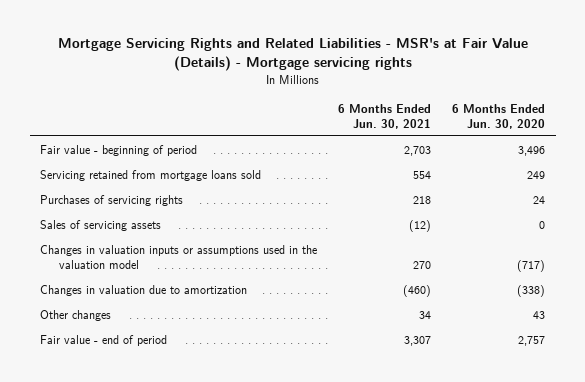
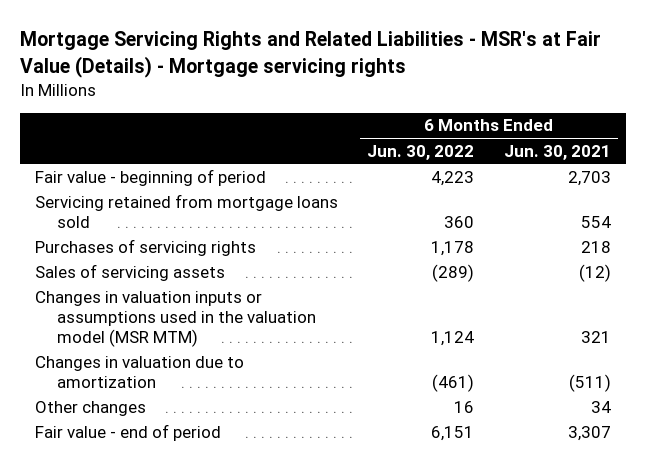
- | 6 Months Ended Jun. 30, 2021 | 6 Months Ended Jun. 30, 2020
+ | 6 Months Ended Jun. 30, 2022 | 6 Months Ended Jun. 30, 2021
- Changes in valuation inputs or assumptions used in the valuation model | 270 | (717)
- Changes in valuation due to amortization | (460) | (338)
+ Changes in valuation inputs or assumptions used in the valuation model (MSR MTM) | 1,124 | 321
+ Changes in valuation due to amortization | (461) | (511)

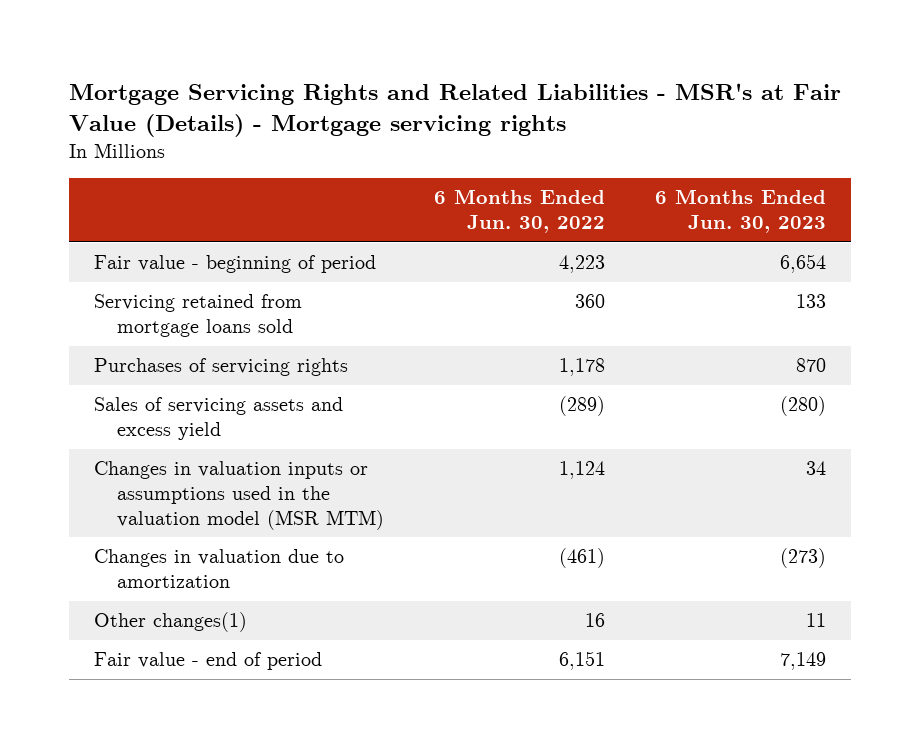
- | 6 Months Ended Jun. 30, 2022 | 6 Months Ended Jun. 30, 2021
+ | 6 Months Ended Jun. 30, 2022 | 6 Months Ended Jun. 30, 2023
- Sales of servicing assets | (289) | (12)
+ Sales of servicing assets and excess yield | (289) | (280)
- Other changes | 16 | 34
+ Other changes(1) | 16 | 11

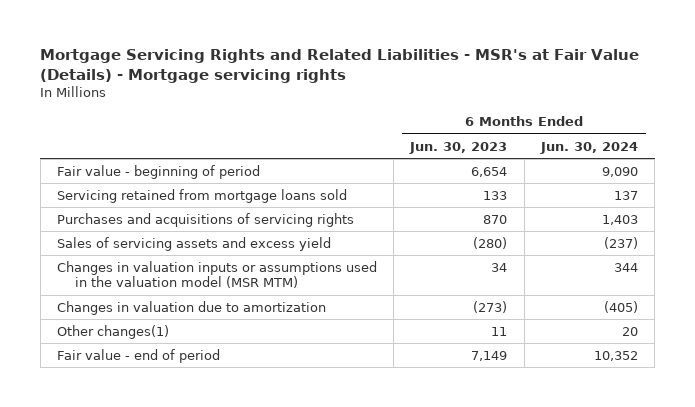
- | 6 Months Ended Jun. 30, 2022 | 6 Months Ended Jun. 30, 2023
+ | 6 Months Ended Jun. 30, 2023 | 6 Months Ended Jun. 30, 2024
- Purchases of servicing rights | 1,178 | 870
+ Purchases and acquisitions of servicing rights | 870 | 1,403

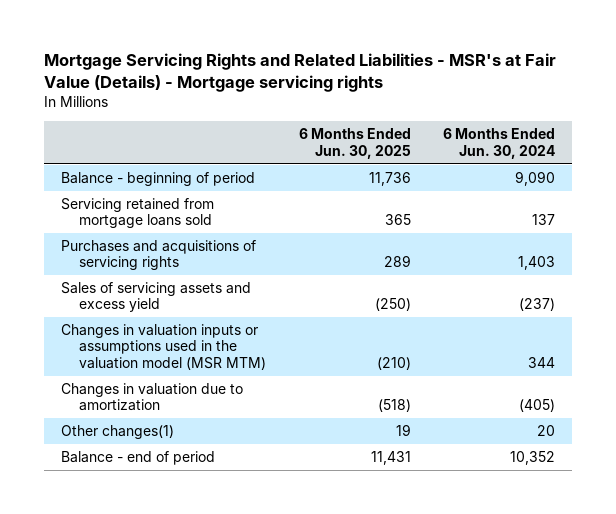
- | 6 Months Ended Jun. 30, 2023 | 6 Months Ended Jun. 30, 2024
+ | 6 Months Ended Jun. 30, 2025 | 6 Months Ended Jun. 30, 2024
- Fair value - beginning of period | 6,654 | 9,090
+ Balance - beginning of period | 11,736 | 9,090
- Fair value - end of period | 7,149 | 10,352
+ Balance - end of period | 11,431 | 10,352

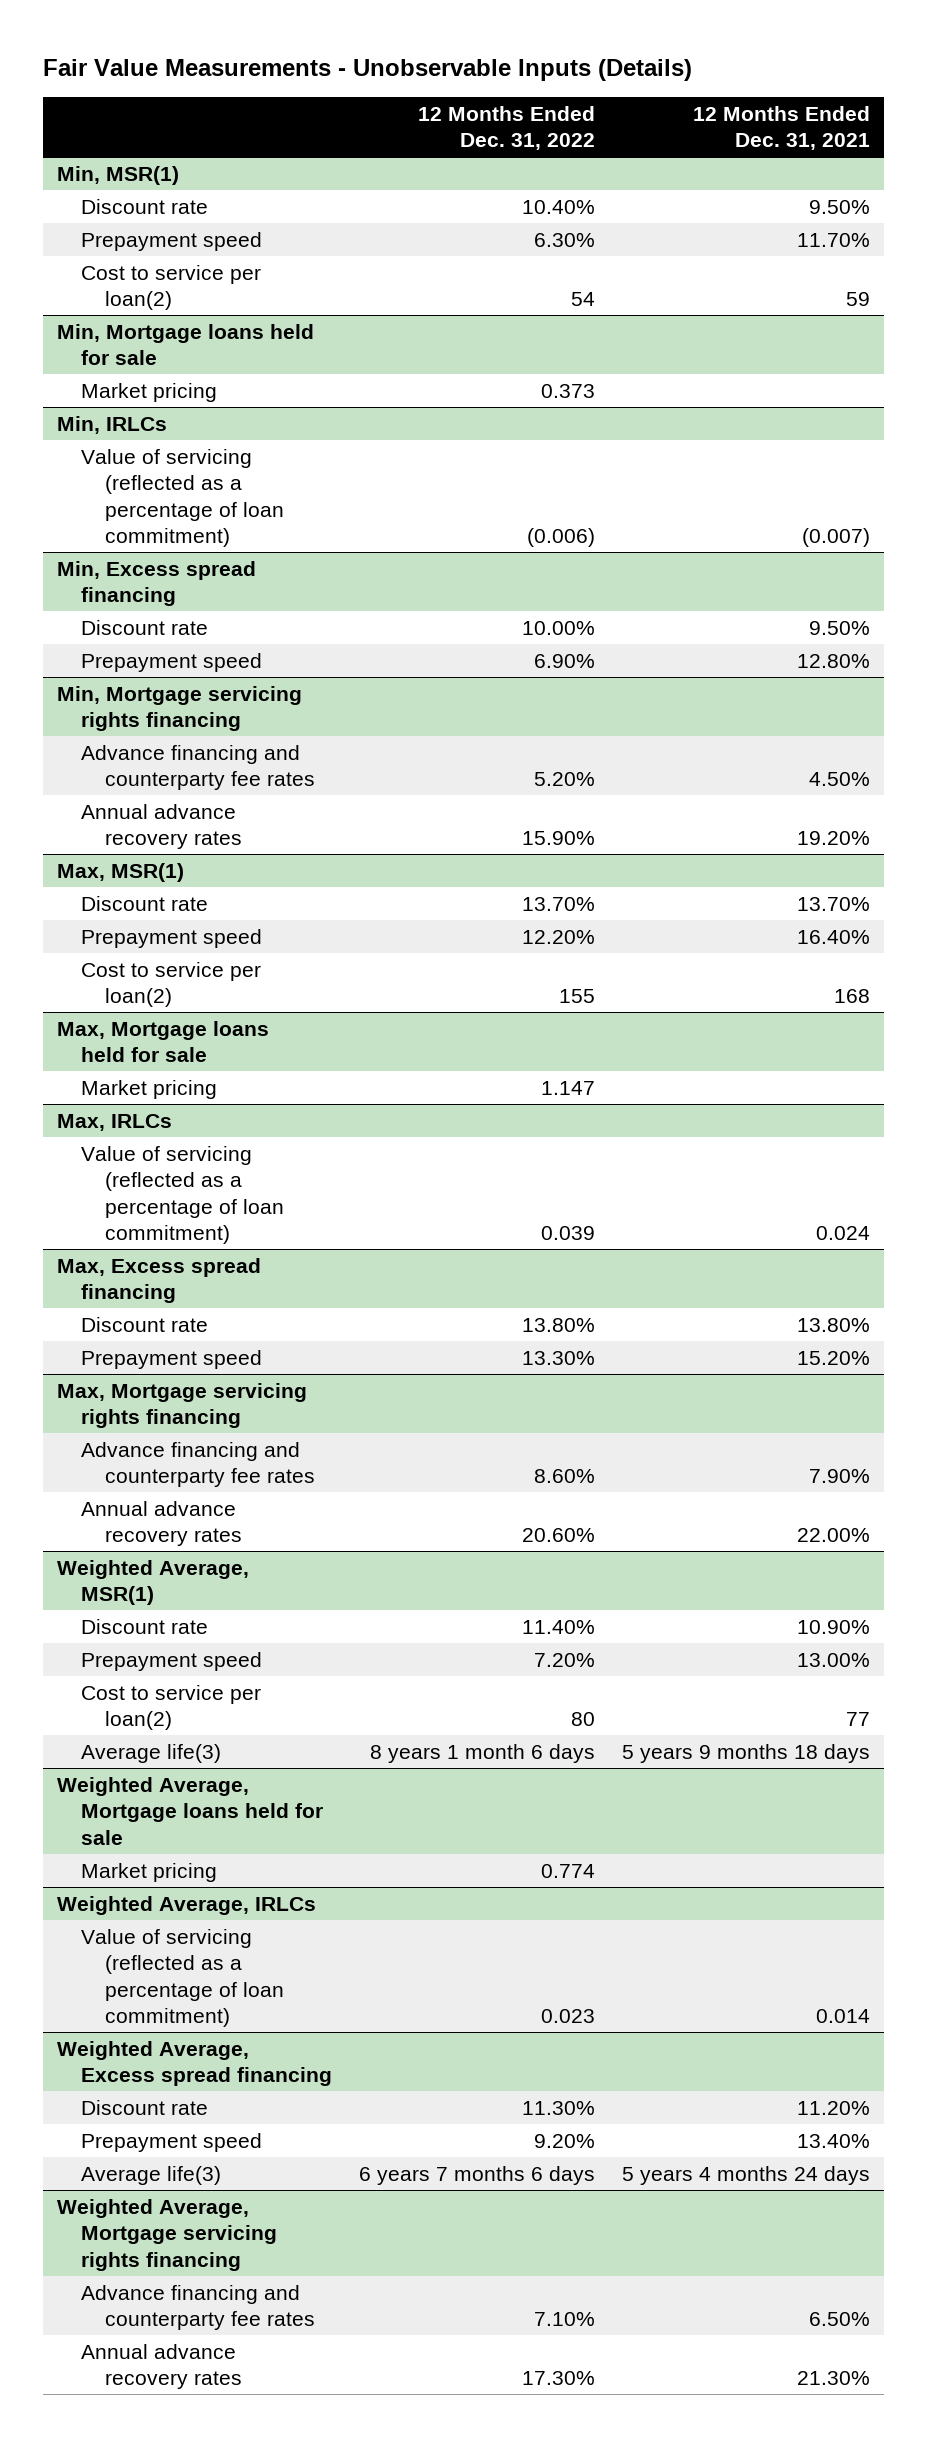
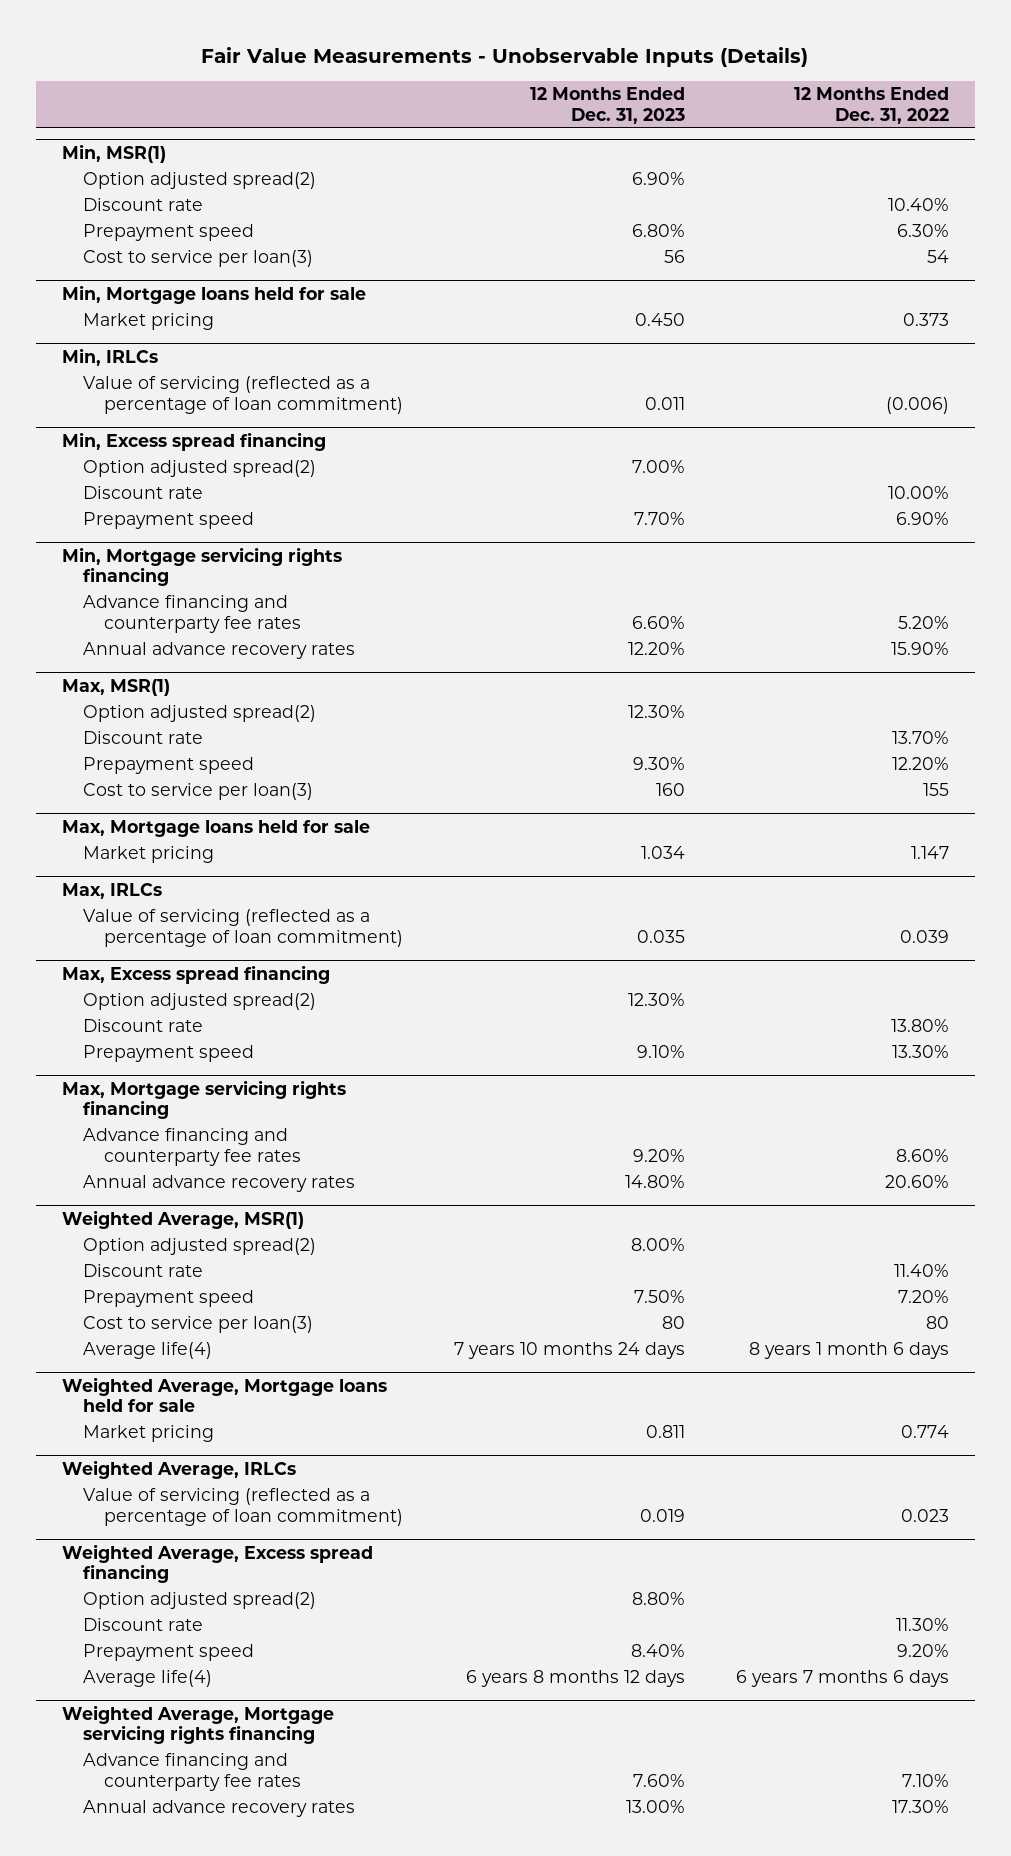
- | 12 Months Ended Dec. 31, 2022 | 12 Months Ended Dec. 31, 2021
+ | 12 Months Ended Dec. 31, 2023 | 12 Months Ended Dec. 31, 2022
@ Min, MSR(1)
+ Option adjusted spread(2) | 6.90% |
- Cost to service per loan(2) | 54 | 59
+ Cost to service per loan(3) | 56 | 54
@ Min, Excess spread financing
+ Option adjusted spread(2) | 7.00% |
@ Max, MSR(1)
+ Option adjusted spread(2) | 12.30% |
- Cost to service per loan(2) | 155 | 168
+ Cost to service per loan(3) | 160 | 155
@ Max, Excess spread financing
+ Option adjusted spread(2) | 12.30% |
@ Weighted Average, MSR(1)
+ Option adjusted spread(2) | 8.00% |
- Cost to service per loan(2) | 80 | 77
- Average life(3) | 8 years 1 month 6 days | 5 years 9 months 18 days
+ Cost to service per loan(3) | 80 | 80
+ Average life(4) | 7 years 10 months 24 days | 8 years 1 month 6 days
@ Weighted Average, Excess spread financing
+ Option adjusted spread(2) | 8.80% |
- Average life(3) | 6 years 7 months 6 days | 5 years 4 months 24 days
+ Average life(4) | 6 years 8 months 12 days | 6 years 7 months 6 days

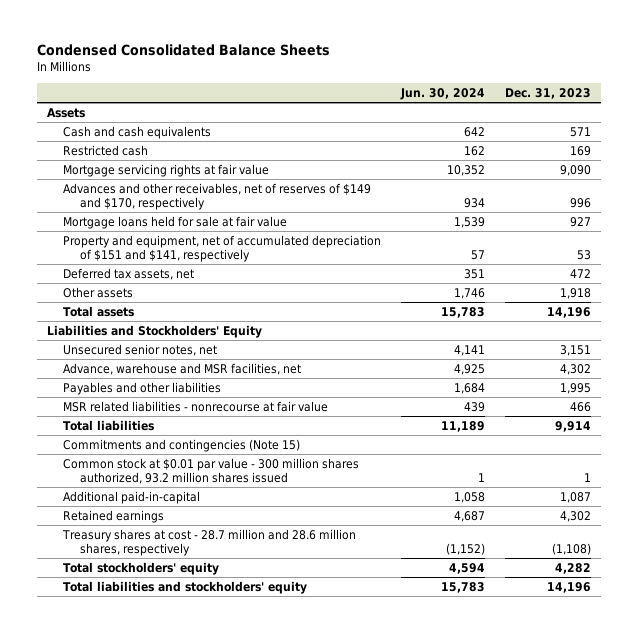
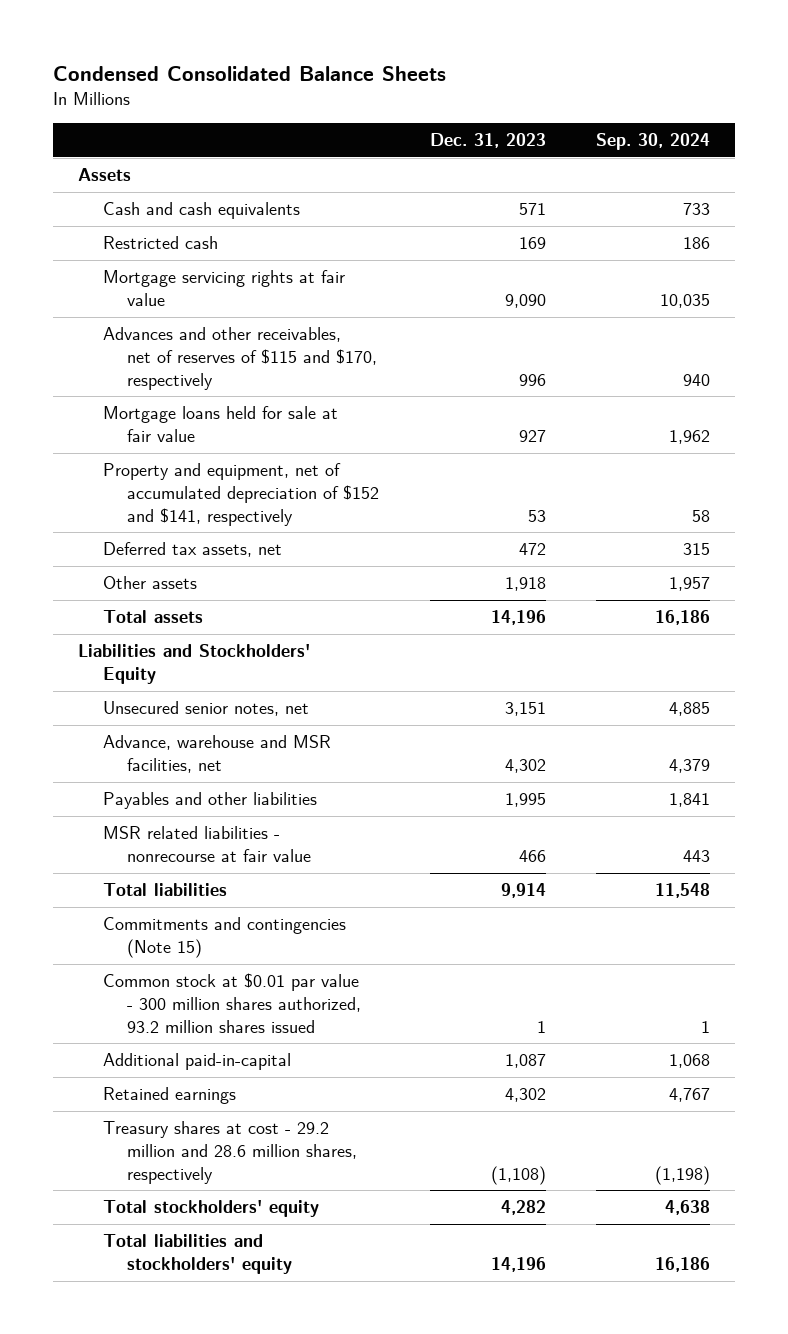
- | Jun. 30, 2024 | Dec. 31, 2023
+ | Dec. 31, 2023 | Sep. 30, 2024
- Advances and other receivables, net of reserves of $149 and $170, respectively | 934 | 996
+ Advances and other receivables, net of reserves of $115 and $170, respectively | 996 | 940
- Property and equipment, net of accumulated depreciation of $151 and $141, respectively | 57 | 53
+ Property and equipment, net of accumulated depreciation of $152 and $141, respectively | 53 | 58
- Treasury shares at cost - 28.7 million and 28.6 million shares, respectively | (1,152) | (1,108)
+ Treasury shares at cost - 29.2 million and 28.6 million shares, respectively | (1,108) | (1,198)

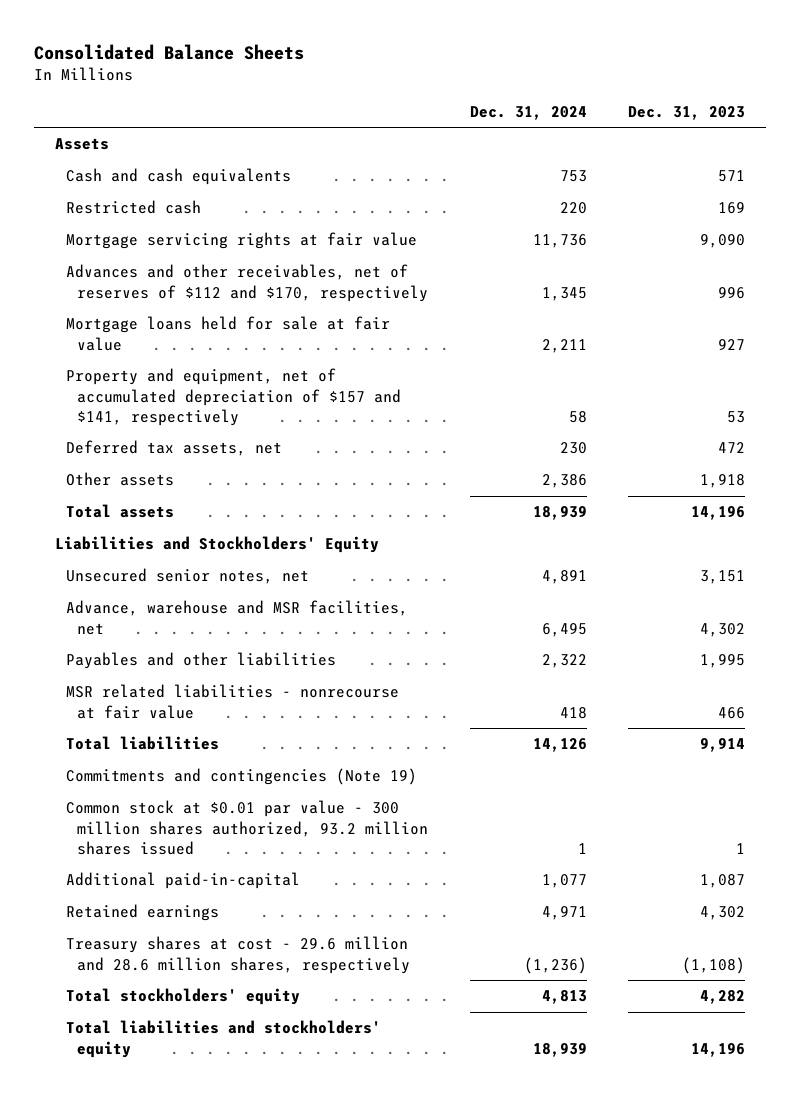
- Condensed Consolidated Balance Sheets
+ Consolidated Balance Sheets
- | Dec. 31, 2023 | Sep. 30, 2024
+ | Dec. 31, 2024 | Dec. 31, 2023
- Advances and other receivables, net of reserves of $115 and $170, respectively | 996 | 940
+ Advances and other receivables, net of reserves of $112 and $170, respectively | 1,345 | 996
- Property and equipment, net of accumulated depreciation of $152 and $141, respectively | 53 | 58
+ Property and equipment, net of accumulated depreciation of $157 and $141, respectively | 58 | 53
- Commitments and contingencies (Note 15)
+ Commitments and contingencies (Note 19)
- Treasury shares at cost - 29.2 million and 28.6 million shares, respectively | (1,108) | (1,198)
+ Treasury shares at cost - 29.6 million and 28.6 million shares, respectively | (1,236) | (1,108)

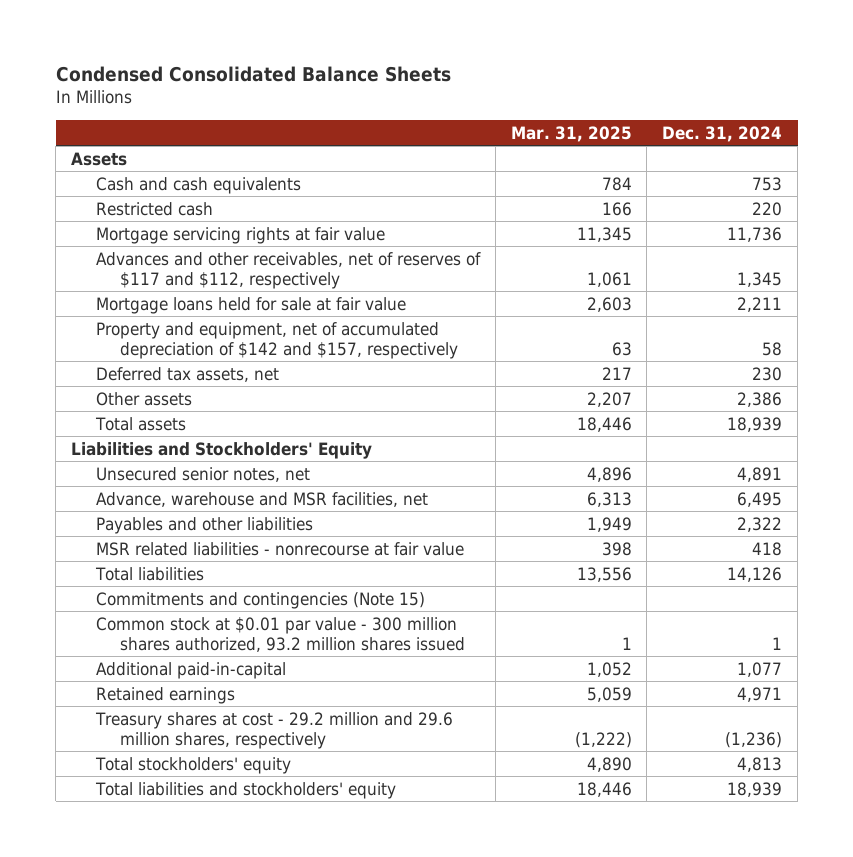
- Consolidated Balance Sheets
+ Condensed Consolidated Balance Sheets
- | Dec. 31, 2024 | Dec. 31, 2023
+ | Mar. 31, 2025 | Dec. 31, 2024
- Advances and other receivables, net of reserves of $112 and $170, respectively | 1,345 | 996
+ Advances and other receivables, net of reserves of $117 and $112, respectively | 1,061 | 1,345
- Property and equipment, net of accumulated depreciation of $157 and $141, respectively | 58 | 53
+ Property and equipment, net of accumulated depreciation of $142 and $157, respectively | 63 | 58
- Commitments and contingencies (Note 19)
+ Commitments and contingencies (Note 15)
- Treasury shares at cost - 29.6 million and 28.6 million shares, respectively | (1,236) | (1,108)
+ Treasury shares at cost - 29.2 million and 29.6 million shares, respectively | (1,222) | (1,236)

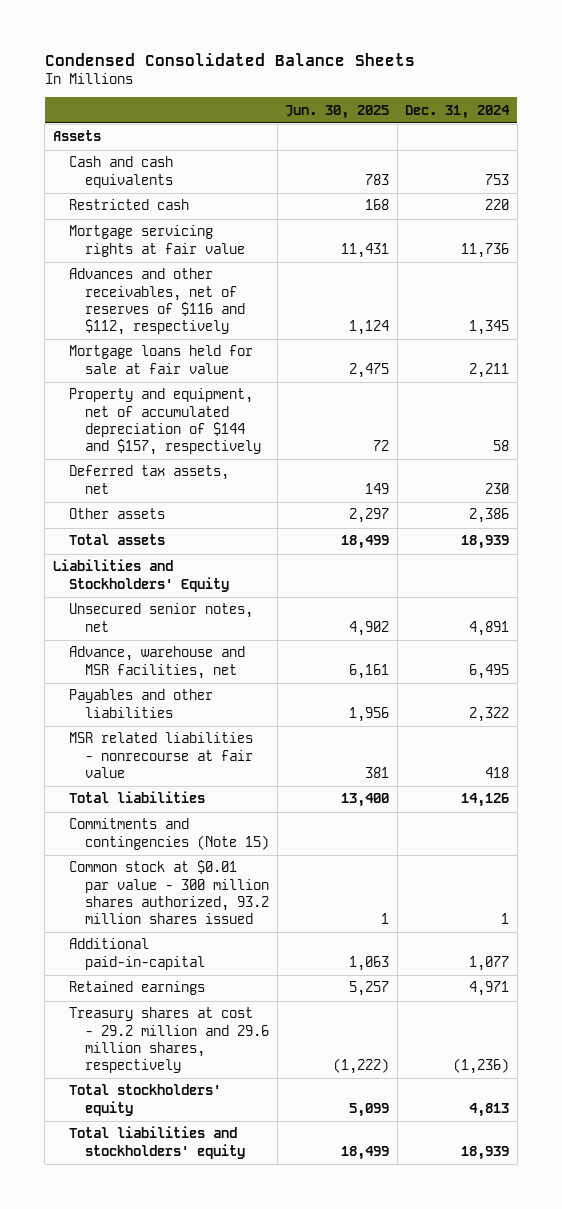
- | Mar. 31, 2025 | Dec. 31, 2024
+ | Jun. 30, 2025 | Dec. 31, 2024
- Advances and other receivables, net of reserves of $117 and $112, respectively | 1,061 | 1,345
+ Advances and other receivables, net of reserves of $116 and $112, respectively | 1,124 | 1,345
- Property and equipment, net of accumulated depreciation of $142 and $157, respectively | 63 | 58
+ Property and equipment, net of accumulated depreciation of $144 and $157, respectively | 72 | 58

